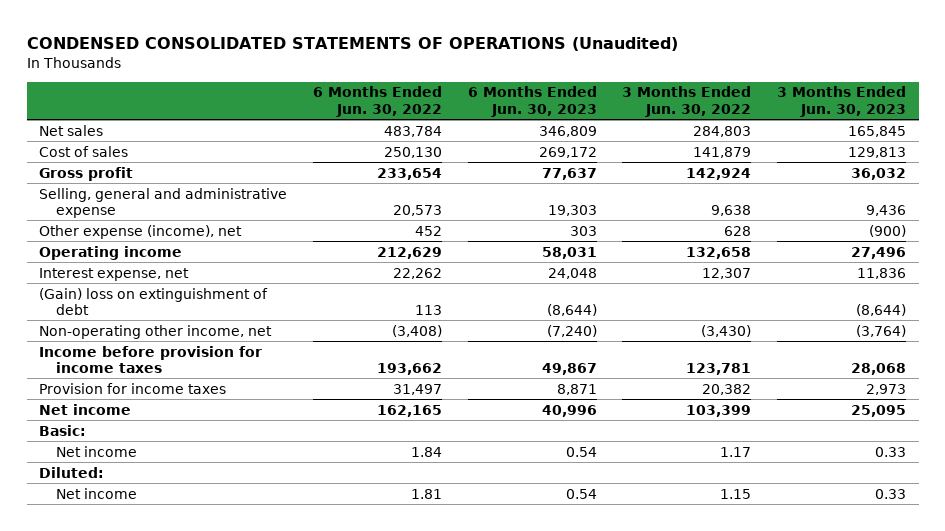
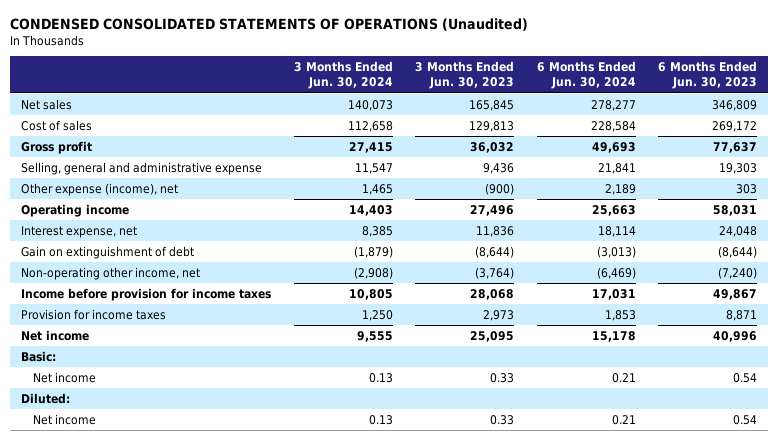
- | 6 Months Ended Jun. 30, 2022 | 6 Months Ended Jun. 30, 2023 | 3 Months Ended Jun. 30, 2022 | 3 Months Ended Jun. 30, 2023
+ | 3 Months Ended Jun. 30, 2024 | 3 Months Ended Jun. 30, 2023 | 6 Months Ended Jun. 30, 2024 | 6 Months Ended Jun. 30, 2023
- (Gain) loss on extinguishment of debt | 113 | (8,644) | | (8,644)
+ Gain on extinguishment of debt | (1,879) | (8,644) | (3,013) | (8,644)

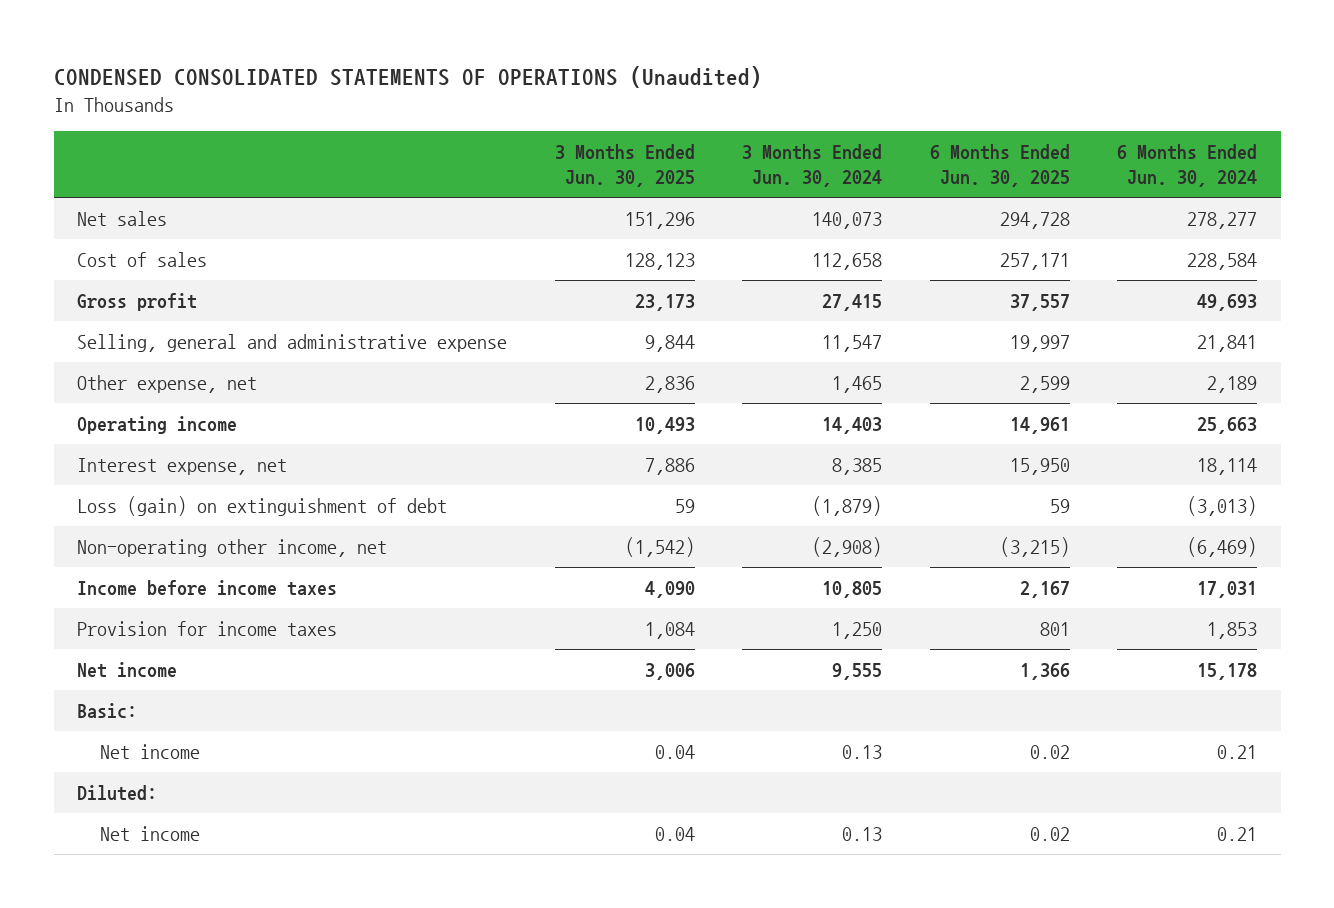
- | 3 Months Ended Jun. 30, 2024 | 3 Months Ended Jun. 30, 2023 | 6 Months Ended Jun. 30, 2024 | 6 Months Ended Jun. 30, 2023
+ | 3 Months Ended Jun. 30, 2025 | 3 Months Ended Jun. 30, 2024 | 6 Months Ended Jun. 30, 2025 | 6 Months Ended Jun. 30, 2024
- Other expense (income), net | 1,465 | (900) | 2,189 | 303
+ Other expense, net | 2,836 | 1,465 | 2,599 | 2,189
- Gain on extinguishment of debt | (1,879) | (8,644) | (3,013) | (8,644)
+ Loss (gain) on extinguishment of debt | 59 | (1,879) | 59 | (3,013)
- Income before provision for income taxes | 10,805 | 28,068 | 17,031 | 49,867
+ Income before income taxes | 4,090 | 10,805 | 2,167 | 17,031

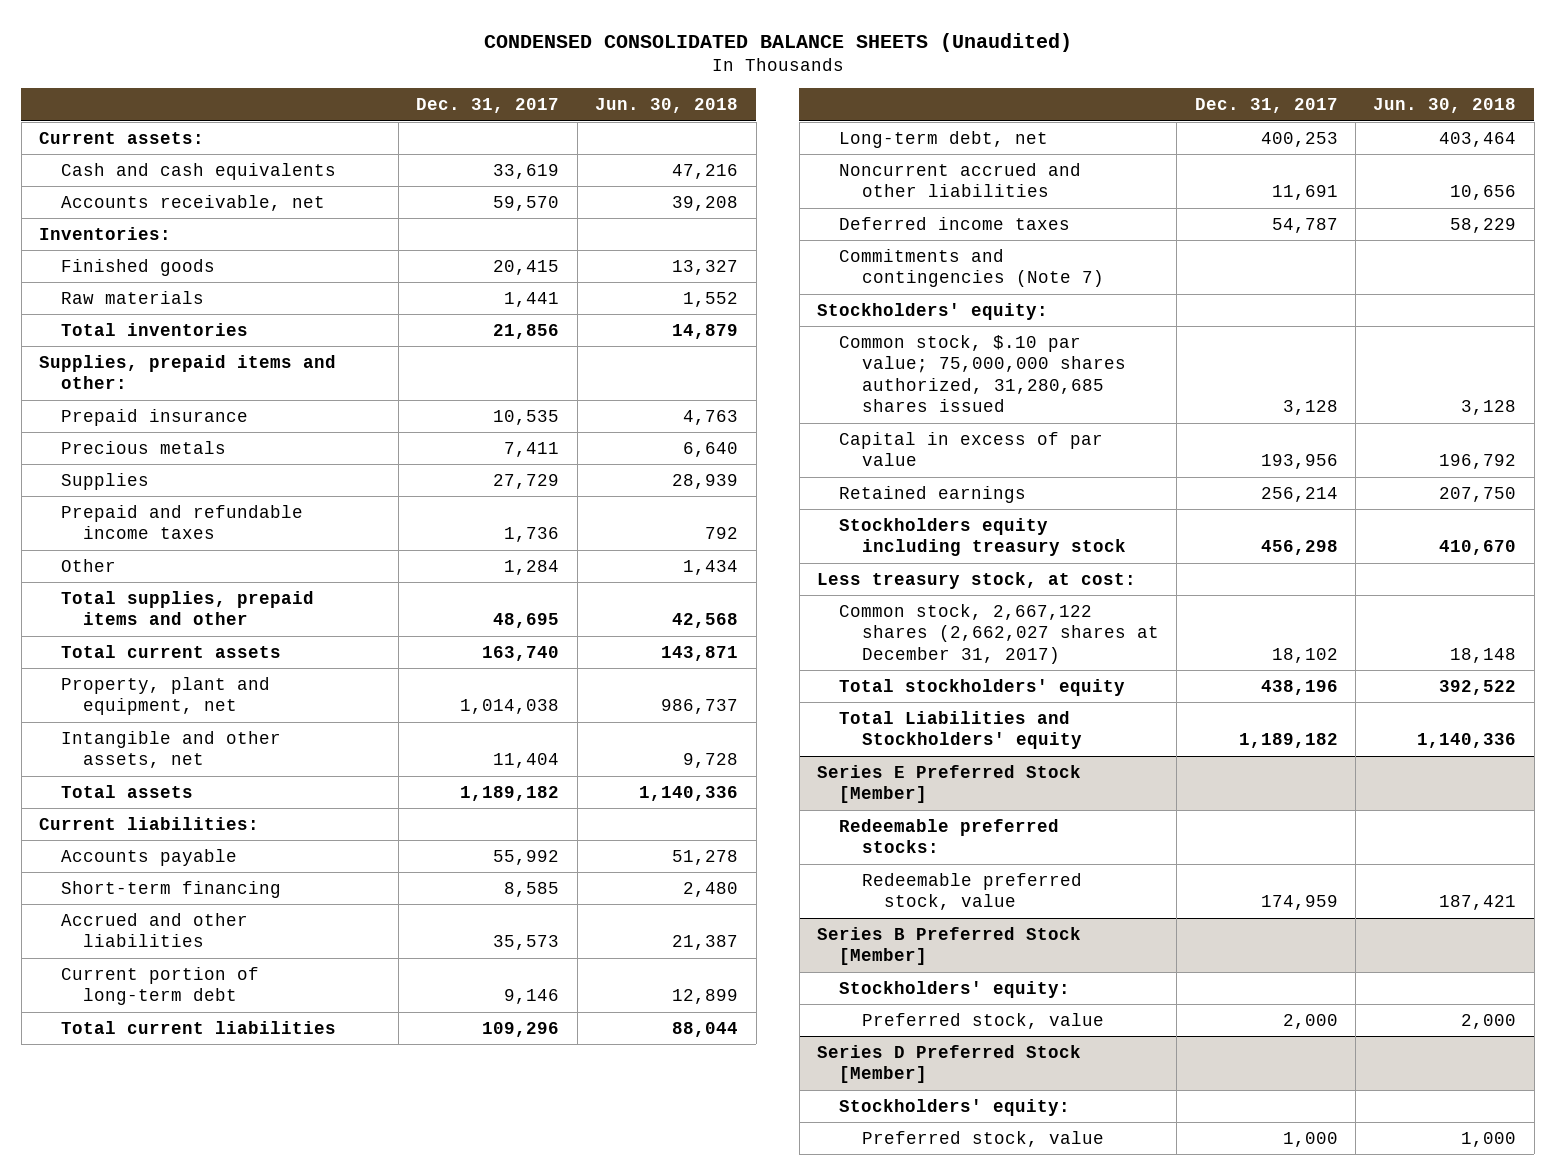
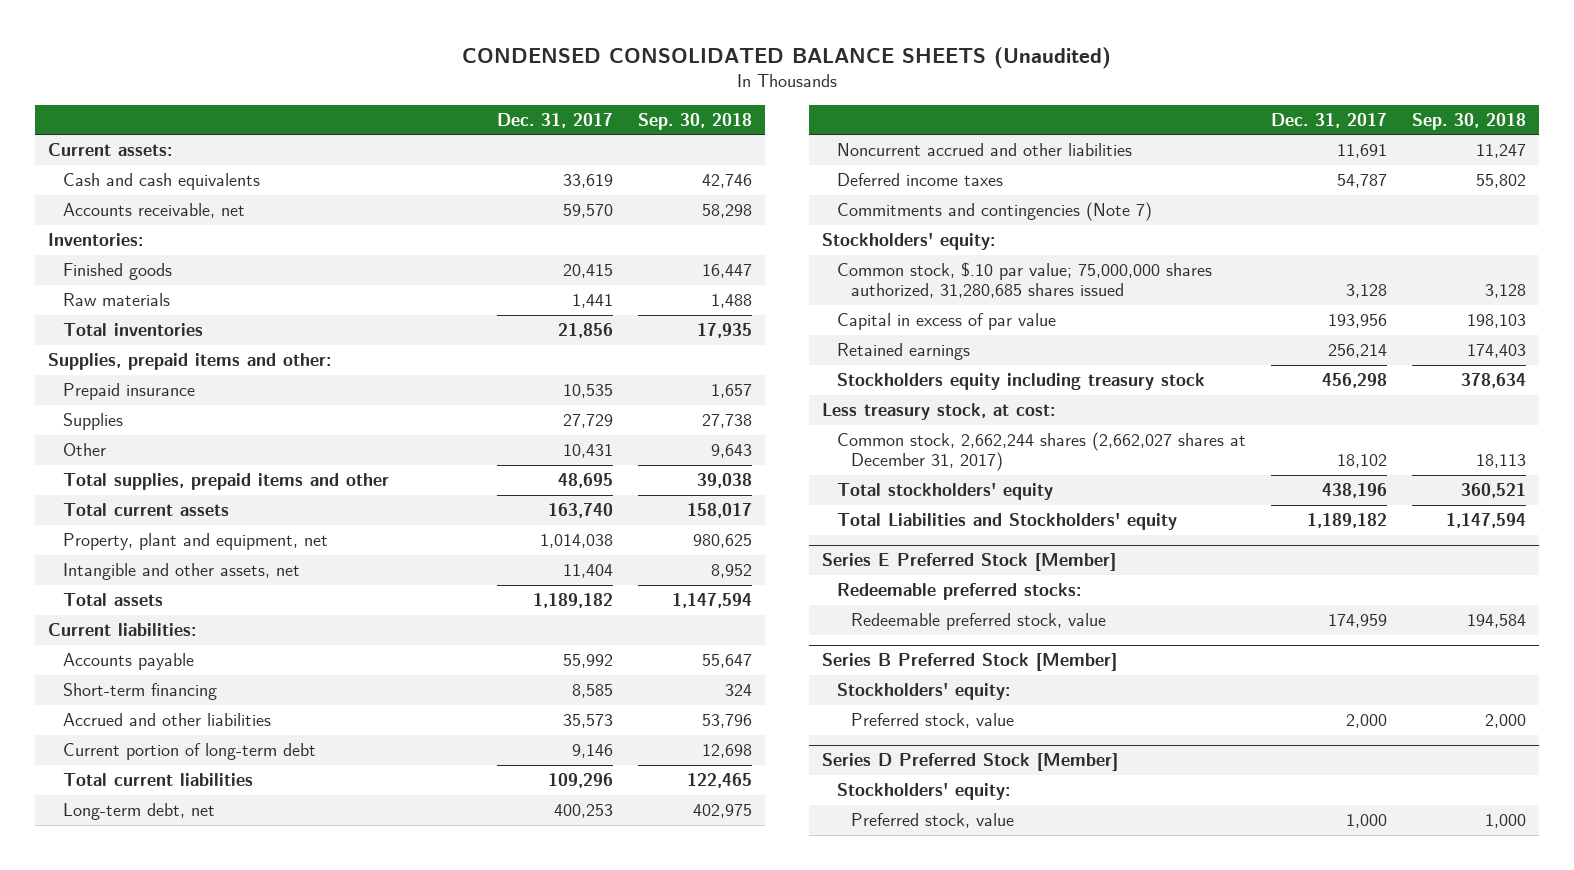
- | Dec. 31, 2017 | Jun. 30, 2018
+ | Dec. 31, 2017 | Sep. 30, 2018
- Precious metals | 7,411 | 6,640
- Prepaid and refundable income taxes | 1,736 | 792
- Other | 1,284 | 1,434
+ Other | 10,431 | 9,643
- Common stock, 2,667,122 shares (2,662,027 shares at December 31, 2017) | 18,102 | 18,148
+ Common stock, 2,662,244 shares (2,662,027 shares at December 31, 2017) | 18,102 | 18,113

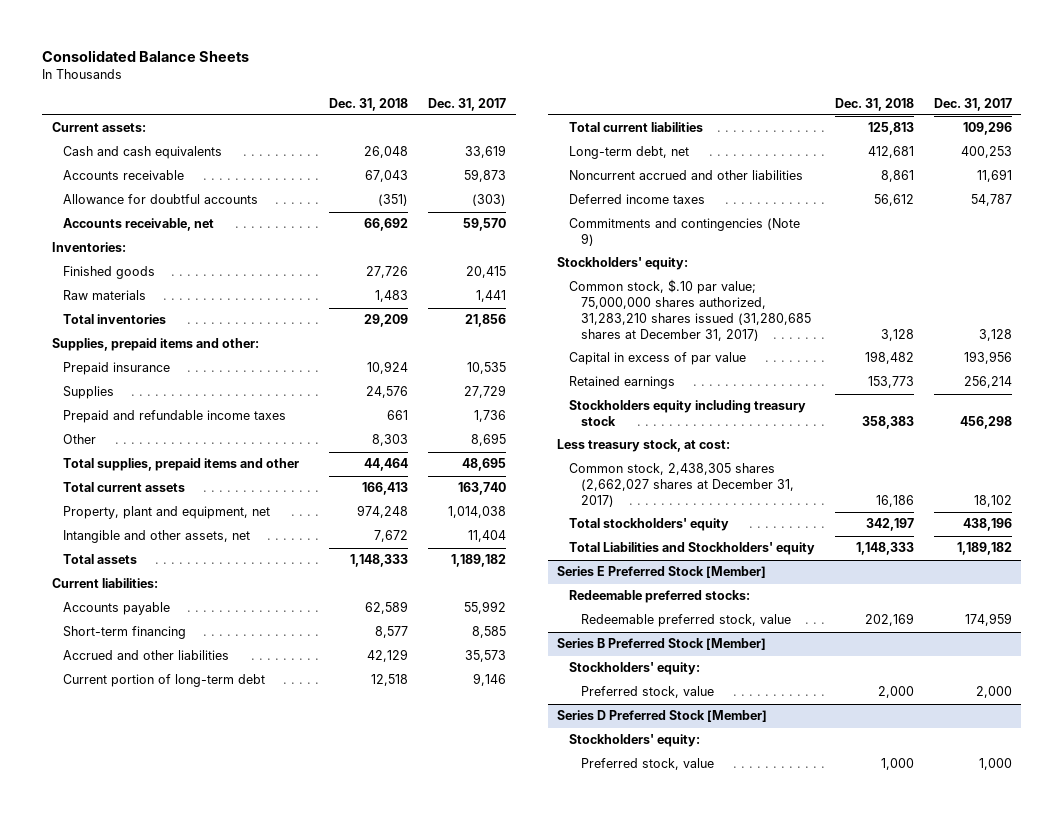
- CONDENSED CONSOLIDATED BALANCE SHEETS (Unaudited)
+ Consolidated Balance Sheets
- | Dec. 31, 2017 | Sep. 30, 2018
+ | Dec. 31, 2018 | Dec. 31, 2017
+ Accounts receivable | 67,043 | 59,873
+ Allowance for doubtful accounts | (351) | (303)
- Other | 10,431 | 9,643
+ Prepaid and refundable income taxes | 661 | 1,736
+ Other | 8,303 | 8,695
- Commitments and contingencies (Note 7)
+ Commitments and contingencies (Note 9)
- Common stock, $.10 par value; 75,000,000 shares authorized, 31,280,685 shares issued | 3,128 | 3,128
+ Common stock, $.10 par value; 75,000,000 shares authorized, 31,283,210 shares issued (31,280,685 shares at December 31, 2017) | 3,128 | 3,128
- Common stock, 2,662,244 shares (2,662,027 shares at December 31, 2017) | 18,102 | 18,113
+ Common stock, 2,438,305 shares (2,662,027 shares at December 31, 2017) | 16,186 | 18,102

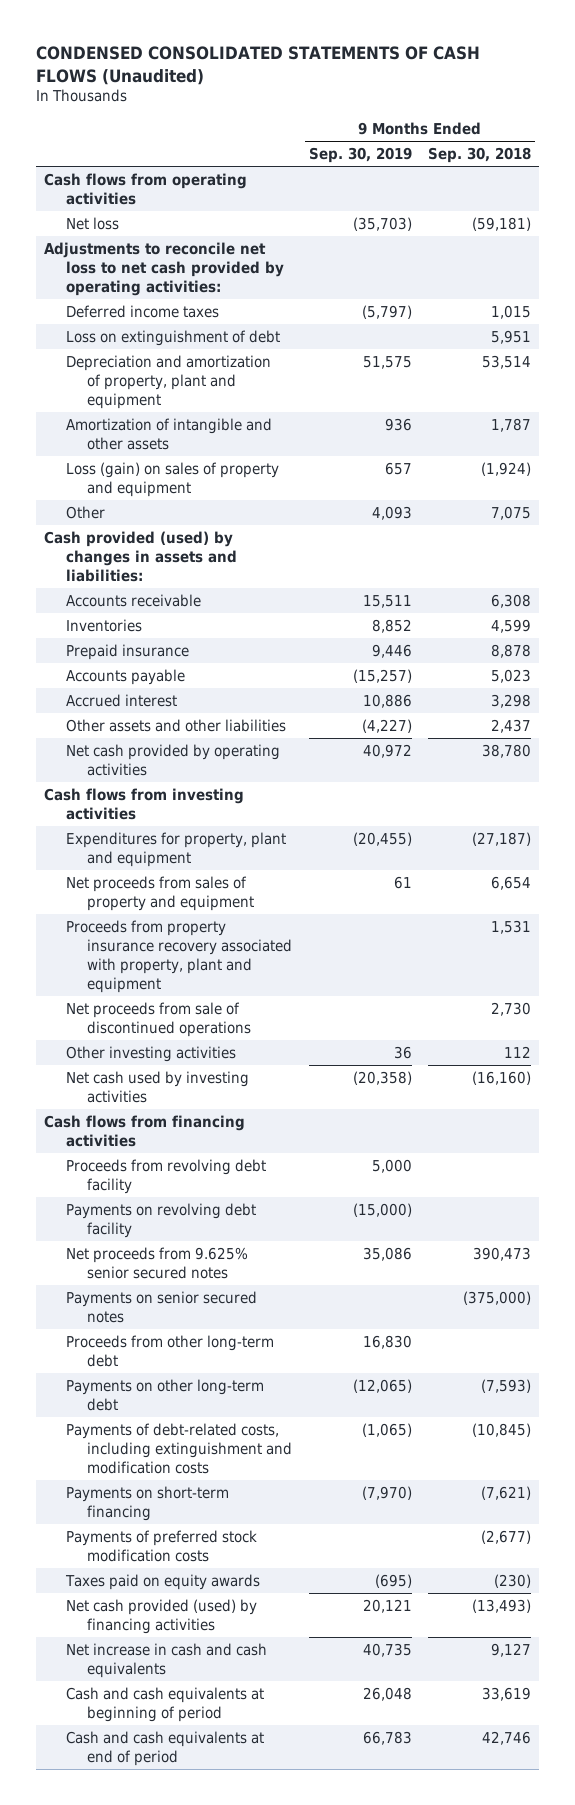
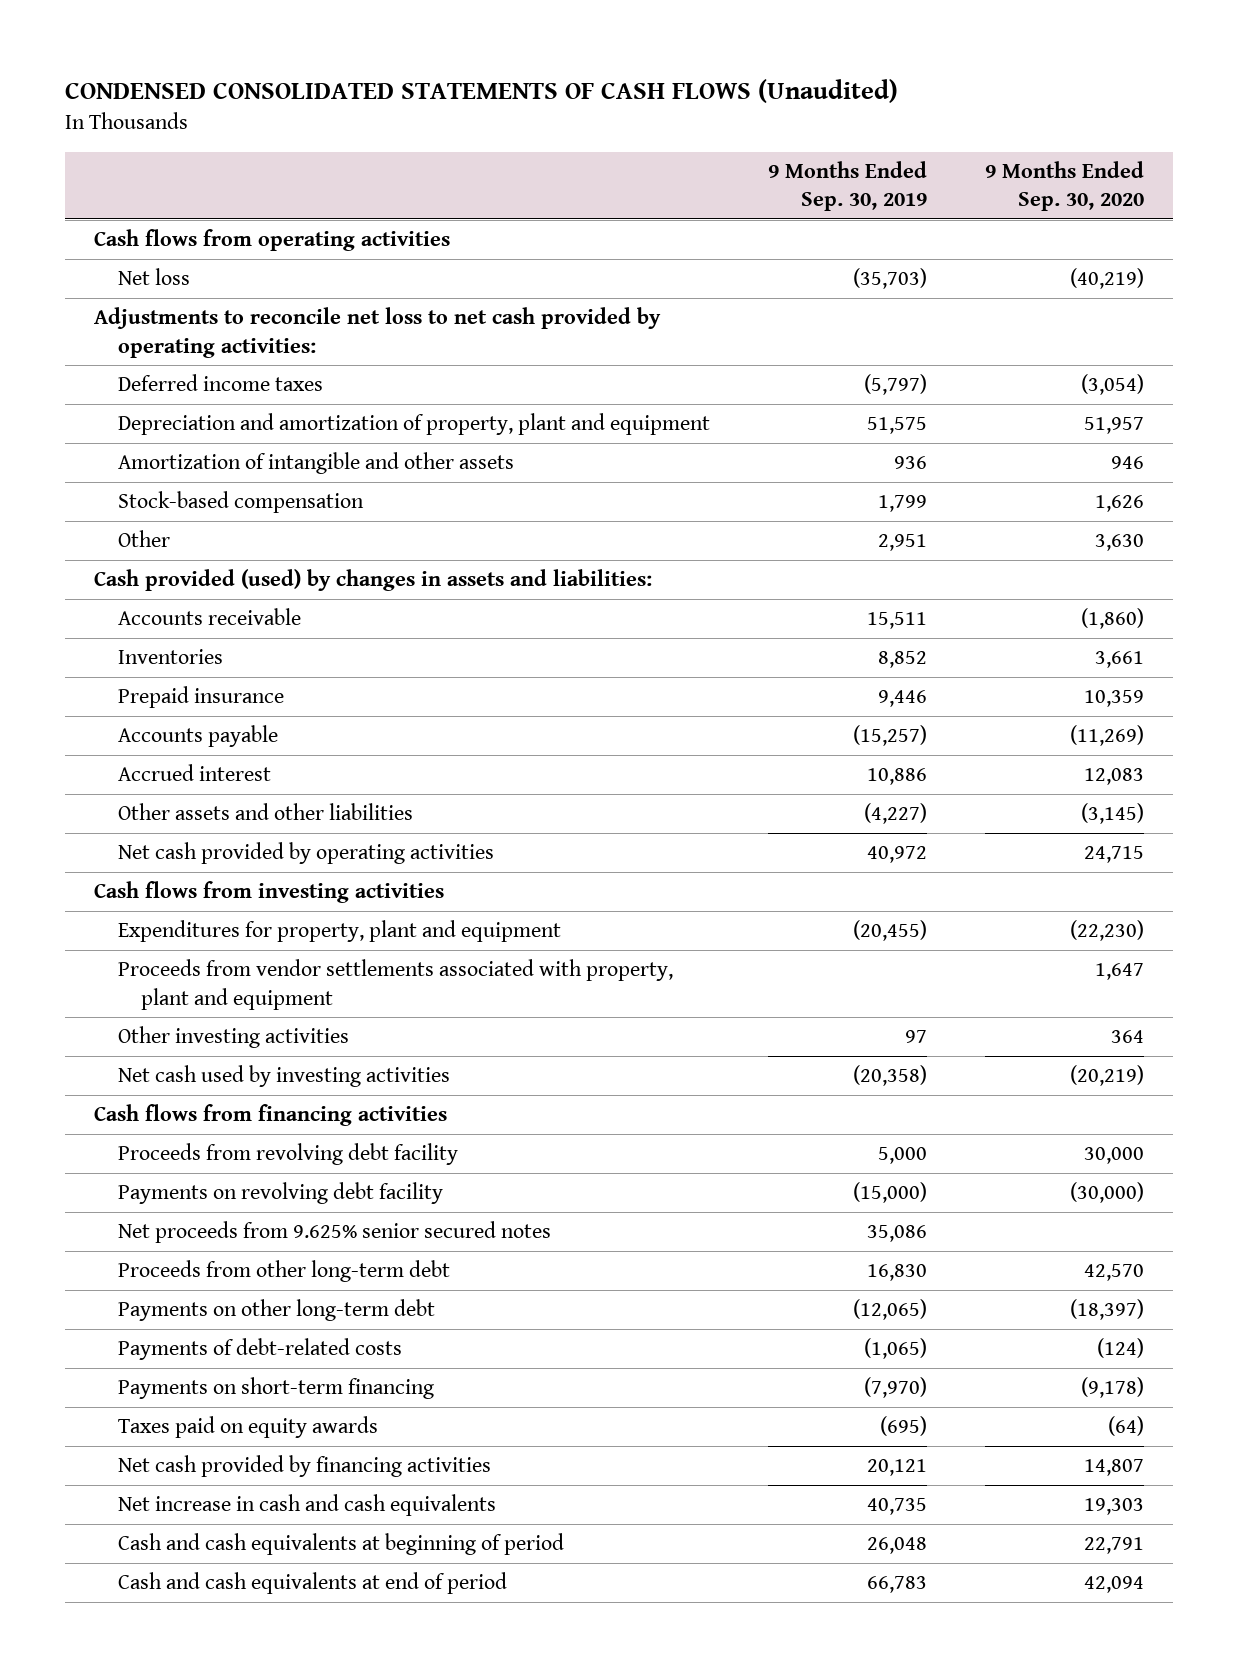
- | 9 Months Ended Sep. 30, 2019 | 9 Months Ended Sep. 30, 2018
+ | 9 Months Ended Sep. 30, 2019 | 9 Months Ended Sep. 30, 2020
- Loss on extinguishment of debt | | 5,951
- Loss (gain) on sales of property and equipment | 657 | (1,924)
- Other | 4,093 | 7,075
+ Stock-based compensation | 1,799 | 1,626
+ Other | 2,951 | 3,630
- Net proceeds from sales of property and equipment | 61 | 6,654
- Proceeds from property insurance recovery associated with property, plant and equipment | | 1,531
- Net proceeds from sale of discontinued operations | | 2,730
- Other investing activities | 36 | 112
+ Proceeds from vendor settlements associated with property, plant and equipment | | 1,647
+ Other investing activities | 97 | 364
- Payments on senior secured notes | | (375,000)
- Payments of debt-related costs, including extinguishment and modification costs | (1,065) | (10,845)
+ Payments of debt-related costs | (1,065) | (124)
- Payments of preferred stock modification costs | | (2,677)
- Net cash provided (used) by financing activities | 20,121 | (13,493)
+ Net cash provided by financing activities | 20,121 | 14,807

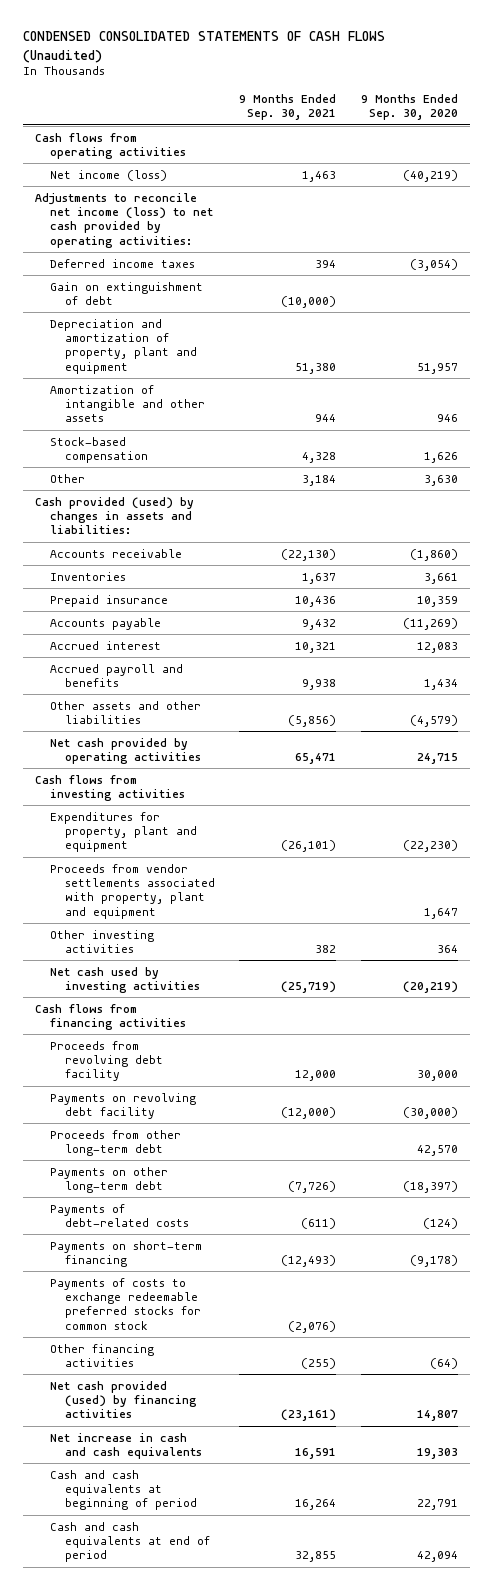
- | 9 Months Ended Sep. 30, 2019 | 9 Months Ended Sep. 30, 2020
+ | 9 Months Ended Sep. 30, 2021 | 9 Months Ended Sep. 30, 2020
- Net loss | (35,703) | (40,219)
- Adjustments to reconcile net loss to net cash provided by operating activities:
+ Net income (loss) | 1,463 | (40,219)
+ Adjustments to reconcile net income (loss) to net cash provided by operating activities:
+ Gain on extinguishment of debt | (10,000) |
- Other assets and other liabilities | (4,227) | (3,145)
+ Accrued payroll and benefits | 9,938 | 1,434
+ Other assets and other liabilities | (5,856) | (4,579)
- Net proceeds from 9.625% senior secured notes | 35,086 |
- Taxes paid on equity awards | (695) | (64)
- Net cash provided by financing activities | 20,121 | 14,807
+ Payments of costs to exchange redeemable preferred stocks for common stock | (2,076) |
+ Other financing activities | (255) | (64)
+ Net cash provided (used) by financing activities | (23,161) | 14,807

